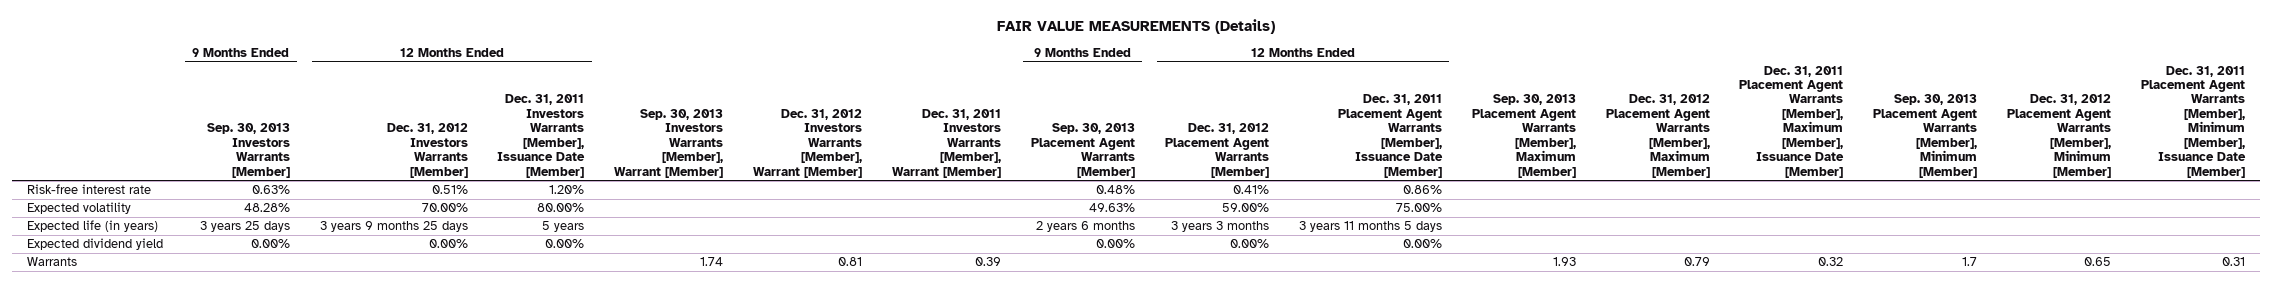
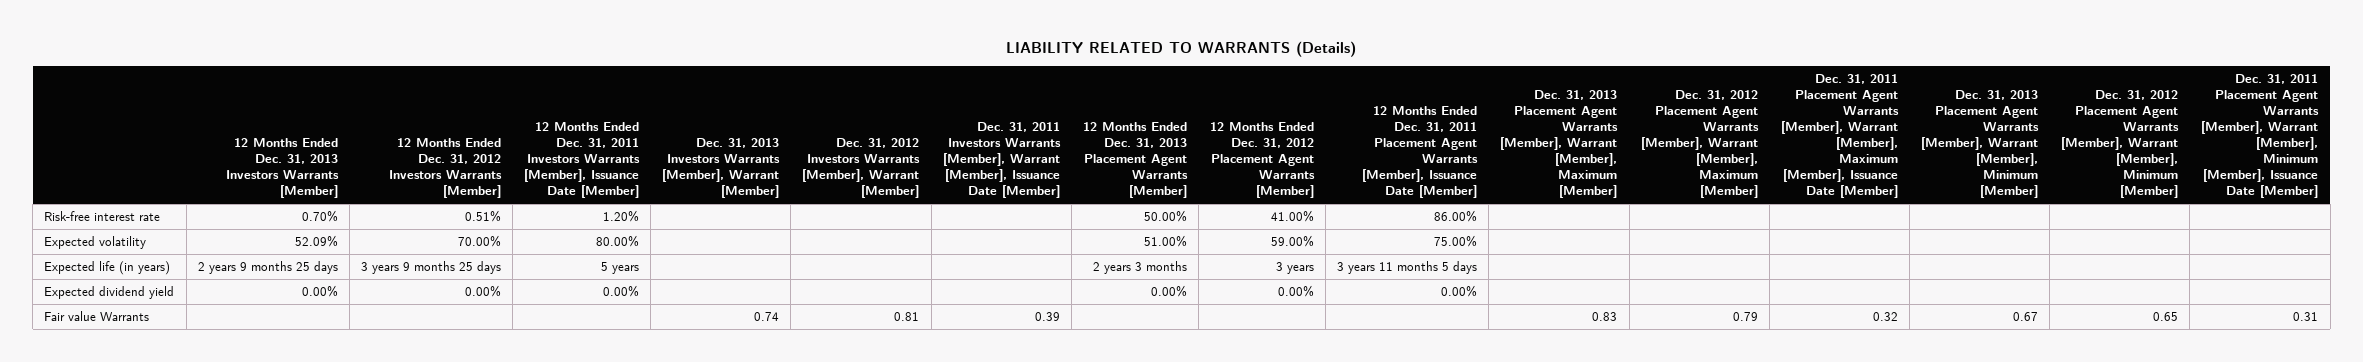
- FAIR VALUE MEASUREMENTS (Details)
+ LIABILITY RELATED TO WARRANTS (Details)
- | 9 Months Ended Sep. 30, 2013 Investors Warrants [Member] | 12 Months Ended Dec. 31, 2012 Investors Warrants [Member] | 12 Months Ended Dec. 31, 2011 Investors Warrants [Member], Issuance Date [Member] | Sep. 30, 2013 Investors Warrants [Member], Warrant [Member] | Dec. 31, 2012 Investors Warrants [Member], Warrant [Member] | Dec. 31, 2011 Investors Warrants [Member], Warrant [Member] | 9 Months Ended Sep. 30, 2013 Placement Agent Warrants [Member] | 12 Months Ended Dec. 31, 2012 Placement Agent Warrants [Member] | 12 Months Ended Dec. 31, 2011 Placement Agent Warrants [Member], Issuance Date [Member] | Sep. 30, 2013 Placement Agent Warrants [Member], Maximum [Member] | Dec. 31, 2012 Placement Agent Warrants [Member], Maximum [Member] | Dec. 31, 2011 Placement Agent Warrants [Member], Maximum [Member], Issuance Date [Member] | Sep. 30, 2013 Placement Agent Warrants [Member], Minimum [Member] | Dec. 31, 2012 Placement Agent Warrants [Member], Minimum [Member] | Dec. 31, 2011 Placement Agent Warrants [Member], Minimum [Member], Issuance Date [Member]
+ | 12 Months Ended Dec. 31, 2013 Investors Warrants [Member] | 12 Months Ended Dec. 31, 2012 Investors Warrants [Member] | 12 Months Ended Dec. 31, 2011 Investors Warrants [Member], Issuance Date [Member] | Dec. 31, 2013 Investors Warrants [Member], Warrant [Member] | Dec. 31, 2012 Investors Warrants [Member], Warrant [Member] | Dec. 31, 2011 Investors Warrants [Member], Warrant [Member], Issuance Date [Member] | 12 Months Ended Dec. 31, 2013 Placement Agent Warrants [Member] | 12 Months Ended Dec. 31, 2012 Placement Agent Warrants [Member] | 12 Months Ended Dec. 31, 2011 Placement Agent Warrants [Member], Issuance Date [Member] | Dec. 31, 2013 Placement Agent Warrants [Member], Warrant [Member], Maximum [Member] | Dec. 31, 2012 Placement Agent Warrants [Member], Warrant [Member], Maximum [Member] | Dec. 31, 2011 Placement Agent Warrants [Member], Warrant [Member], Maximum [Member], Issuance Date [Member] | Dec. 31, 2013 Placement Agent Warrants [Member], Warrant [Member], Minimum [Member] | Dec. 31, 2012 Placement Agent Warrants [Member], Warrant [Member], Minimum [Member] | Dec. 31, 2011 Placement Agent Warrants [Member], Warrant [Member], Minimum [Member], Issuance Date [Member]
- Risk-free interest rate | 0.63% | 0.51% | 1.20% | | | | 0.48% | 0.41% | 0.86% | | | | | |
+ Risk-free interest rate | 0.70% | 0.51% | 1.20% | | | | 50.00% | 41.00% | 86.00% | | | | | |
- Expected life (in years) | 3 years 25 days | 3 years 9 months 25 days | 5 years | | | | 2 years 6 months | 3 years 3 months | 3 years 11 months 5 days | | | | | |
+ Expected life (in years) | 2 years 9 months 25 days | 3 years 9 months 25 days | 5 years | | | | 2 years 3 months | 3 years | 3 years 11 months 5 days | | | | | |
- Warrants | | | | 1.74 | 0.81 | 0.39 | | | | 1.93 | 0.79 | 0.32 | 1.7 | 0.65 | 0.31
+ Fair value Warrants | | | | 0.74 | 0.81 | 0.39 | | | | 0.83 | 0.79 | 0.32 | 0.67 | 0.65 | 0.31

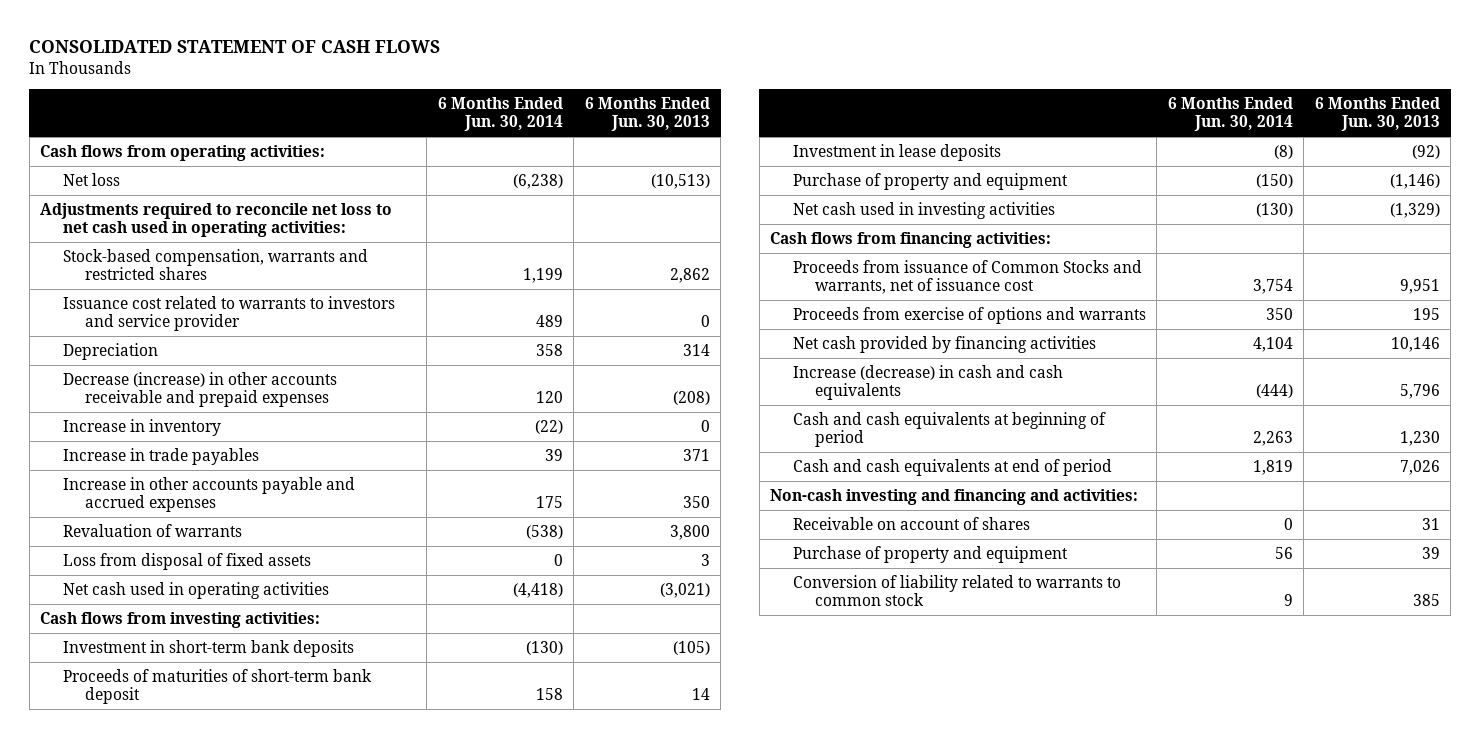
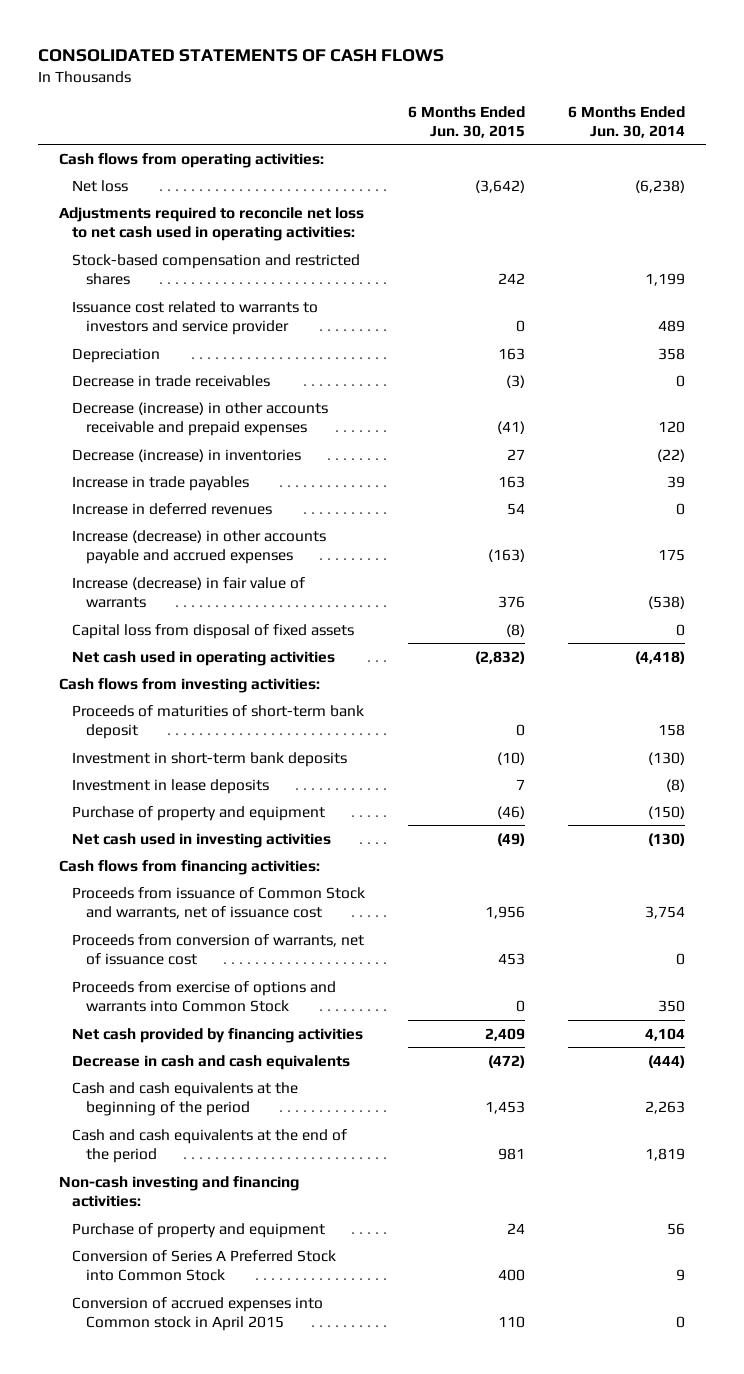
- CONSOLIDATED STATEMENT OF CASH FLOWS
+ CONSOLIDATED STATEMENTS OF CASH FLOWS
- | 6 Months Ended Jun. 30, 2014 | 6 Months Ended Jun. 30, 2013
+ | 6 Months Ended Jun. 30, 2015 | 6 Months Ended Jun. 30, 2014
- Stock-based compensation, warrants and restricted shares | 1,199 | 2,862
+ Stock-based compensation and restricted shares | 242 | 1,199
+ Decrease in trade receivables | (3) | 0
- Increase in inventory | (22) | 0
+ Decrease (increase) in inventories | 27 | (22)
- Increase in other accounts payable and accrued expenses | 175 | 350
- Revaluation of warrants | (538) | 3,800
- Loss from disposal of fixed assets | 0 | 3
+ Increase in deferred revenues | 54 | 0
+ Increase (decrease) in other accounts payable and accrued expenses | (163) | 175
+ Increase (decrease) in fair value of warrants | 376 | (538)
+ Capital loss from disposal of fixed assets | (8) | 0
moved down: Investment in short-term bank deposits | (10) | (130)
- Proceeds from issuance of Common Stocks and warrants, net of issuance cost | 3,754 | 9,951
- Proceeds from exercise of options and warrants | 350 | 195
+ Proceeds from issuance of Common Stock and warrants, net of issuance cost | 1,956 | 3,754
+ Proceeds from conversion of warrants, net of issuance cost | 453 | 0
+ Proceeds from exercise of options and warrants into Common Stock | 0 | 350
- Increase (decrease) in cash and cash equivalents | (444) | 5,796
- Cash and cash equivalents at beginning of period | 2,263 | 1,230
- Cash and cash equivalents at end of period | 1,819 | 7,026
- Non-cash investing and financing and activities:
- Receivable on account of shares | 0 | 31
+ Decrease in cash and cash equivalents | (472) | (444)
+ Cash and cash equivalents at the beginning of the period | 1,453 | 2,263
+ Cash and cash equivalents at the end of the period | 981 | 1,819
+ Non-cash investing and financing activities:
- Conversion of liability related to warrants to common stock | 9 | 385
+ Conversion of Series A Preferred Stock into Common Stock | 400 | 9
+ Conversion of accrued expenses into Common stock in April 2015 | 110 | 0

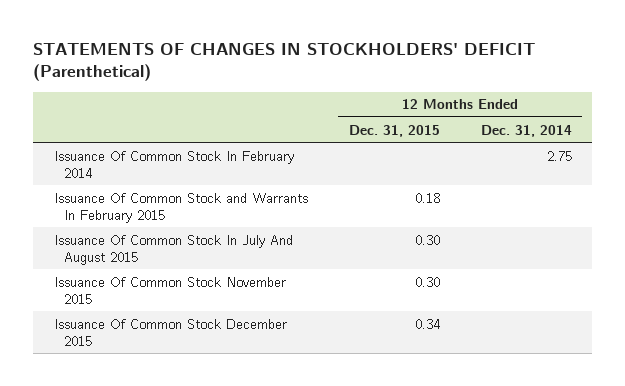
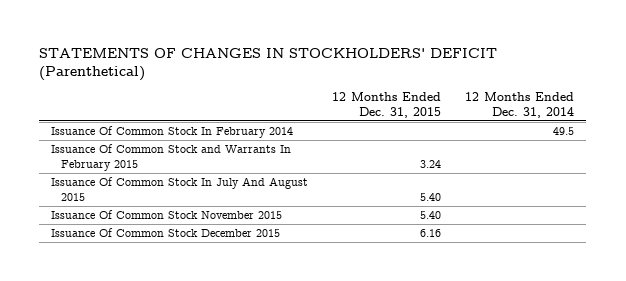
- Issuance Of Common Stock In February 2014 | | 2.75
- Issuance Of Common Stock and Warrants In February 2015 | 0.18 |
- Issuance Of Common Stock In July And August 2015 | 0.30 |
- Issuance Of Common Stock November 2015 | 0.30 |
- Issuance Of Common Stock December 2015 | 0.34 |
+ Issuance Of Common Stock In February 2014 | | 49.5
+ Issuance Of Common Stock and Warrants In February 2015 | 3.24 |
+ Issuance Of Common Stock In July And August 2015 | 5.40 |
+ Issuance Of Common Stock November 2015 | 5.40 |
+ Issuance Of Common Stock December 2015 | 6.16 |

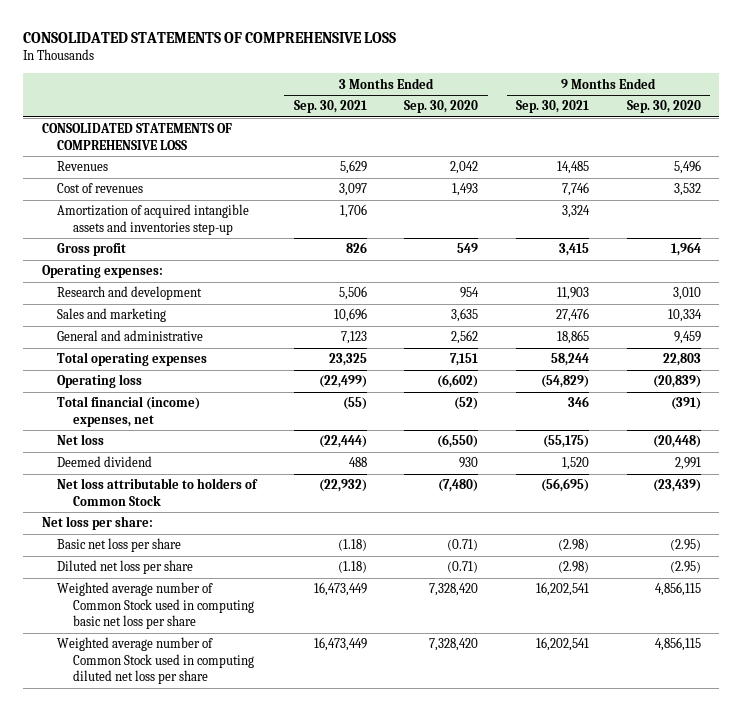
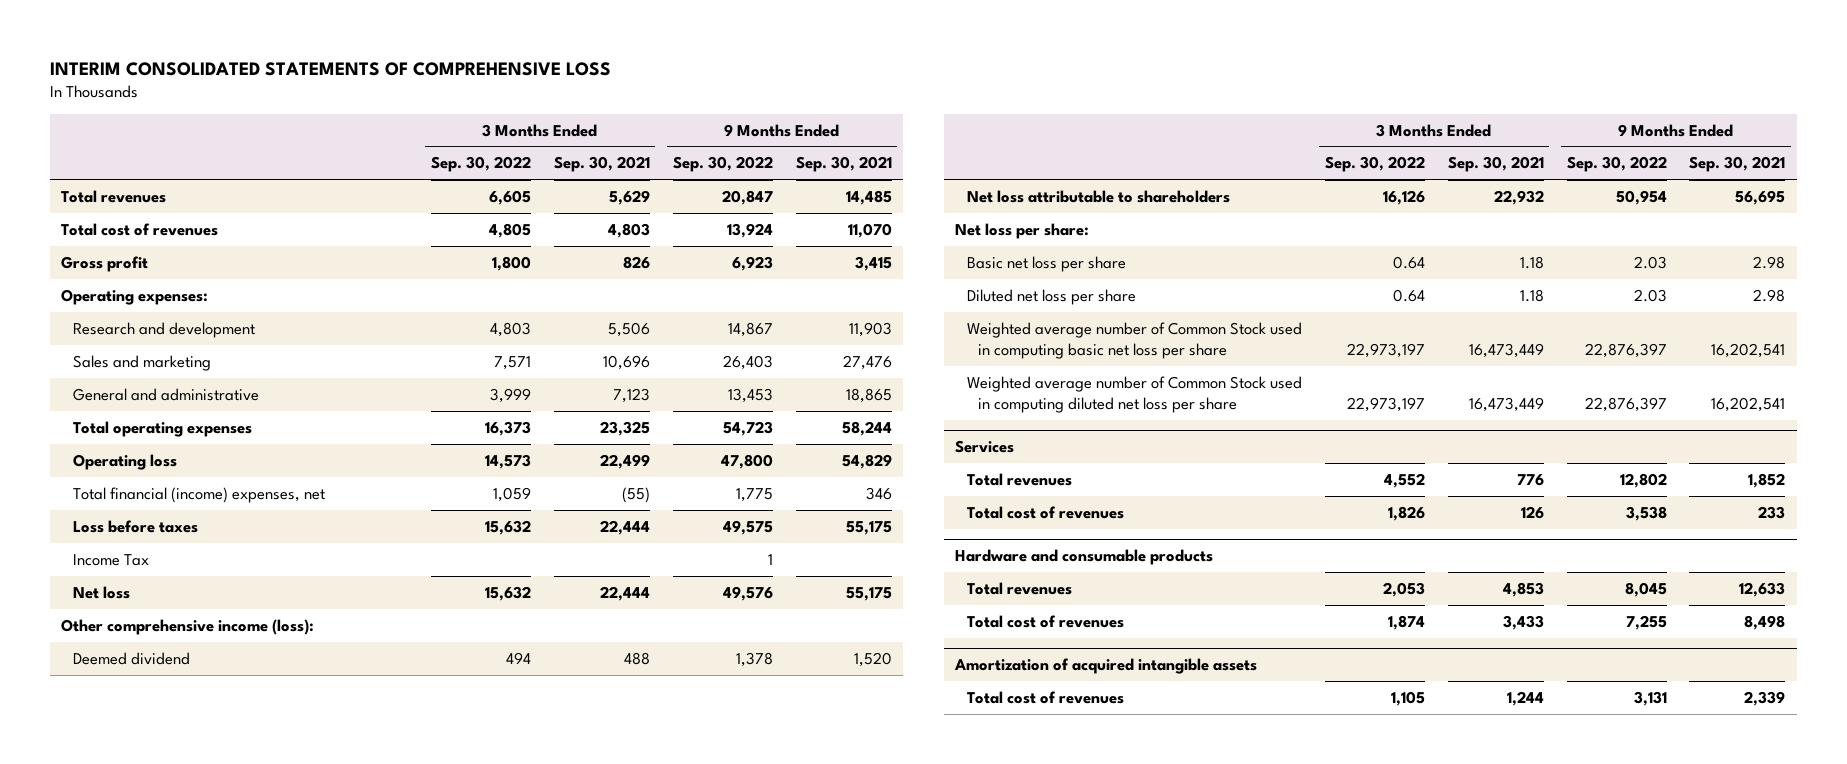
- CONSOLIDATED STATEMENTS OF COMPREHENSIVE LOSS
+ INTERIM CONSOLIDATED STATEMENTS OF COMPREHENSIVE LOSS
- | 3 Months Ended Sep. 30, 2021 | 3 Months Ended Sep. 30, 2020 | 9 Months Ended Sep. 30, 2021 | 9 Months Ended Sep. 30, 2020
+ | 3 Months Ended Sep. 30, 2022 | 3 Months Ended Sep. 30, 2021 | 9 Months Ended Sep. 30, 2022 | 9 Months Ended Sep. 30, 2021
- CONSOLIDATED STATEMENTS OF COMPREHENSIVE LOSS
- Revenues | 5,629 | 2,042 | 14,485 | 5,496
- Cost of revenues | 3,097 | 1,493 | 7,746 | 3,532
- Amortization of acquired intangible assets and inventories step-up | 1,706 | | 3,324 |
+ Total revenues | 6,605 | 5,629 | 20,847 | 14,485
+ Total cost of revenues | 4,805 | 4,803 | 13,924 | 11,070
- Operating loss | (22,499) | (6,602) | (54,829) | (20,839)
+ Operating loss | 14,573 | 22,499 | 47,800 | 54,829
- Net loss | (22,444) | (6,550) | (55,175) | (20,448)
+ Loss before taxes | 15,632 | 22,444 | 49,575 | 55,175
+ Income Tax | | | 1 |
+ Net loss | 15,632 | 22,444 | 49,576 | 55,175
+ Other comprehensive income (loss):
- Net loss attributable to holders of Common Stock | (22,932) | (7,480) | (56,695) | (23,439)
+ Net loss attributable to shareholders | 16,126 | 22,932 | 50,954 | 56,695
- Basic net loss per share | (1.18) | (0.71) | (2.98) | (2.95)
- Diluted net loss per share | (1.18) | (0.71) | (2.98) | (2.95)
+ Basic net loss per share | 0.64 | 1.18 | 2.03 | 2.98
+ Diluted net loss per share | 0.64 | 1.18 | 2.03 | 2.98
+ Services
+ Total revenues | 4,552 | 776 | 12,802 | 1,852
+ Total cost of revenues | 1,826 | 126 | 3,538 | 233
+ Hardware and consumable products
+ Total revenues | 2,053 | 4,853 | 8,045 | 12,633
+ Total cost of revenues | 1,874 | 3,433 | 7,255 | 8,498
+ Amortization of acquired intangible assets
+ Total cost of revenues | 1,105 | 1,244 | 3,131 | 2,339

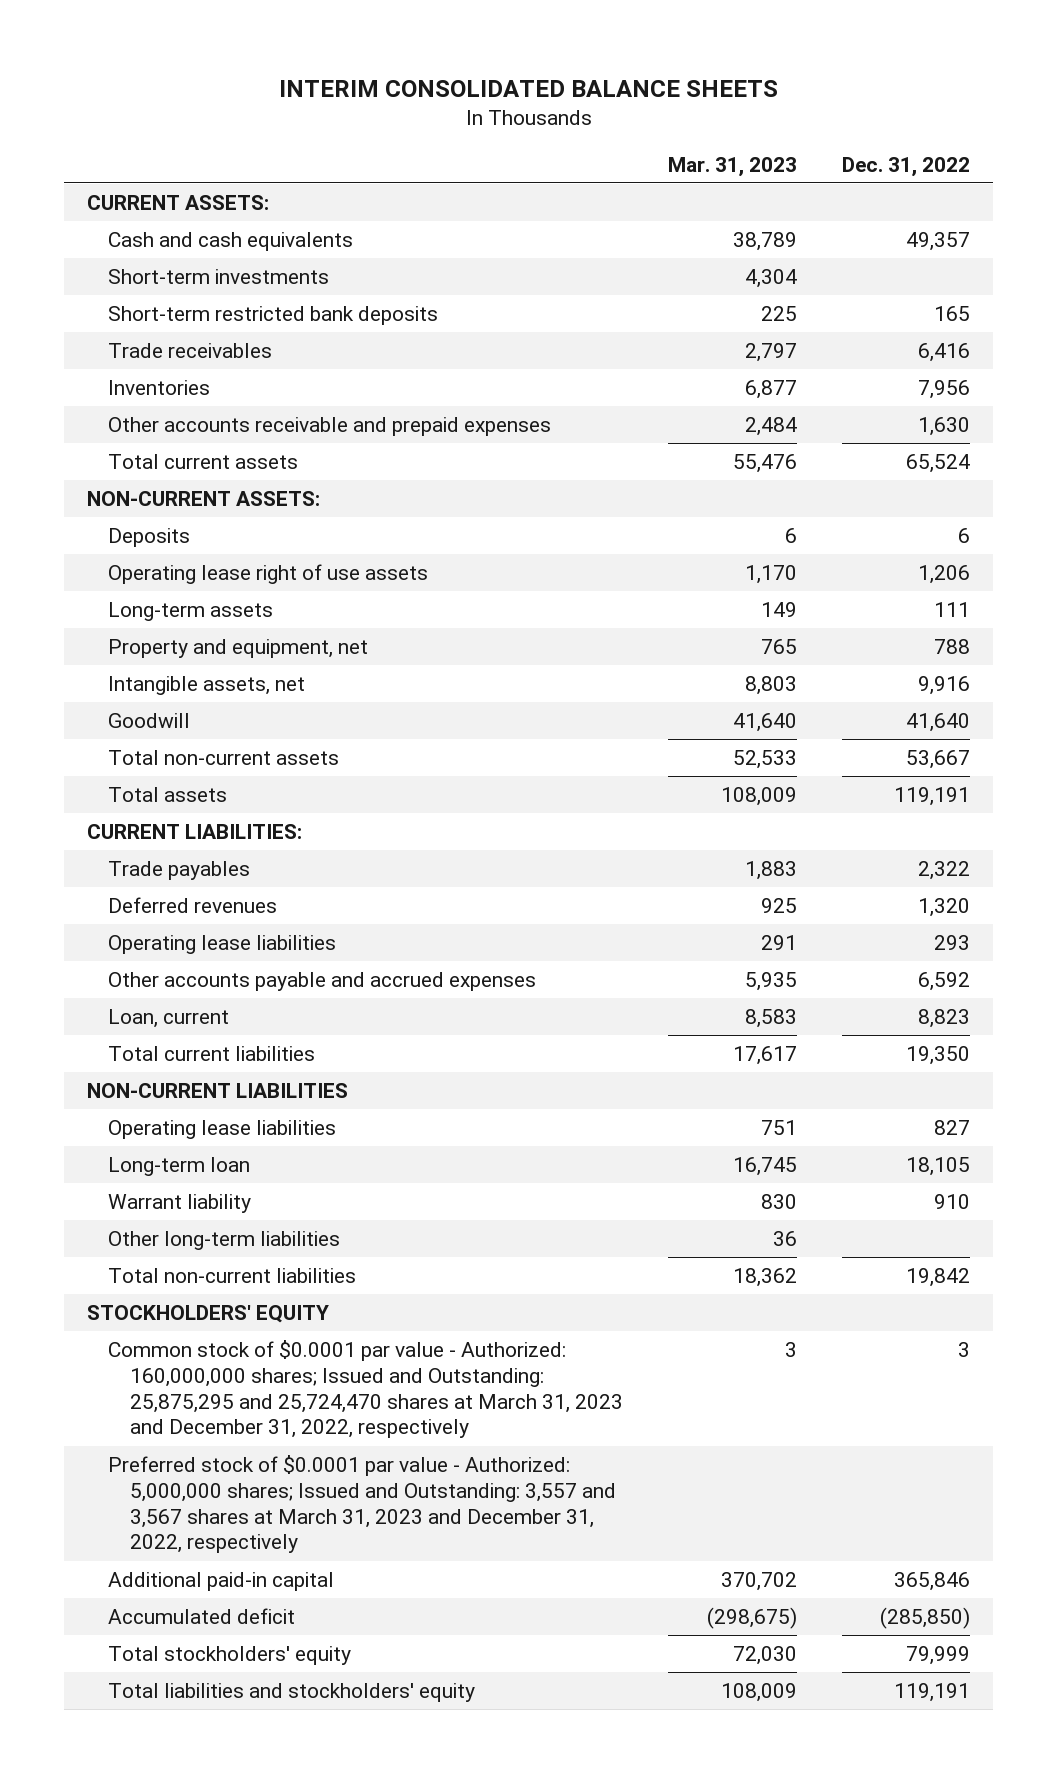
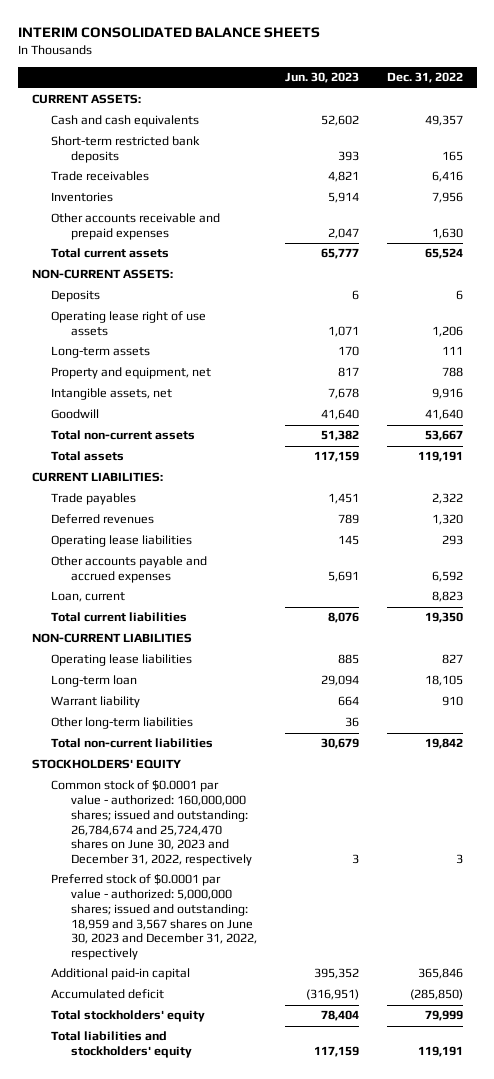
- | Mar. 31, 2023 | Dec. 31, 2022
+ | Jun. 30, 2023 | Dec. 31, 2022
- Short-term investments | 4,304 |
- Common stock of $0.0001 par value - Authorized: 160,000,000 shares; Issued and Outstanding: 25,875,295 and 25,724,470 shares at March 31, 2023 and December 31, 2022, respectively | 3 | 3
- Preferred stock of $0.0001 par value - Authorized: 5,000,000 shares; Issued and Outstanding: 3,557 and 3,567 shares at March 31, 2023 and December 31, 2022, respectively
+ Common stock of $0.0001 par value - authorized: 160,000,000 shares; issued and outstanding: 26,784,674 and 25,724,470 shares on June 30, 2023 and December 31, 2022, respectively | 3 | 3
+ Preferred stock of $0.0001 par value - authorized: 5,000,000 shares; issued and outstanding: 18,959 and 3,567 shares on June 30, 2023 and December 31, 2022, respectively

